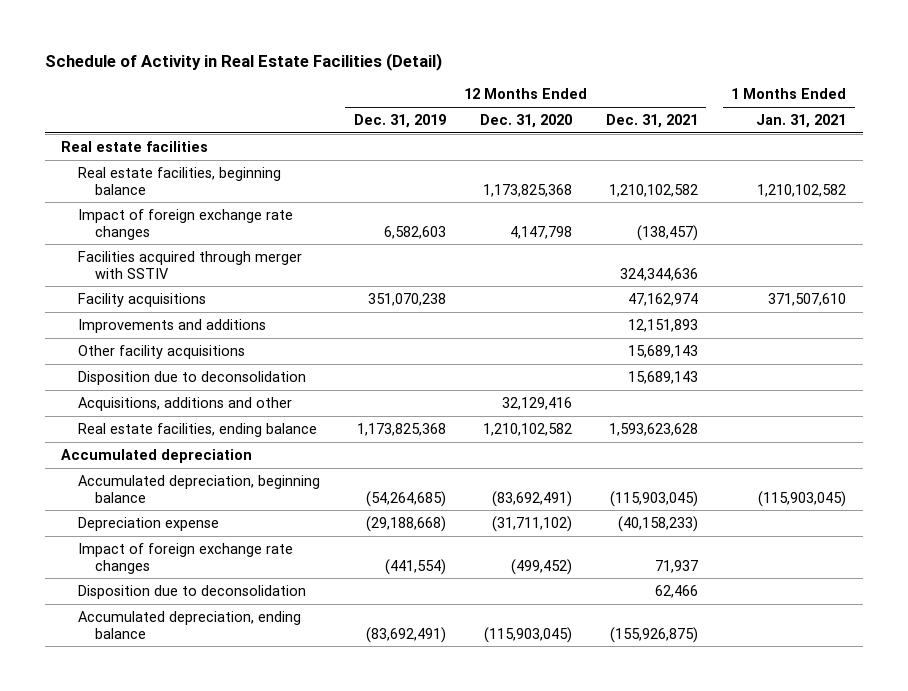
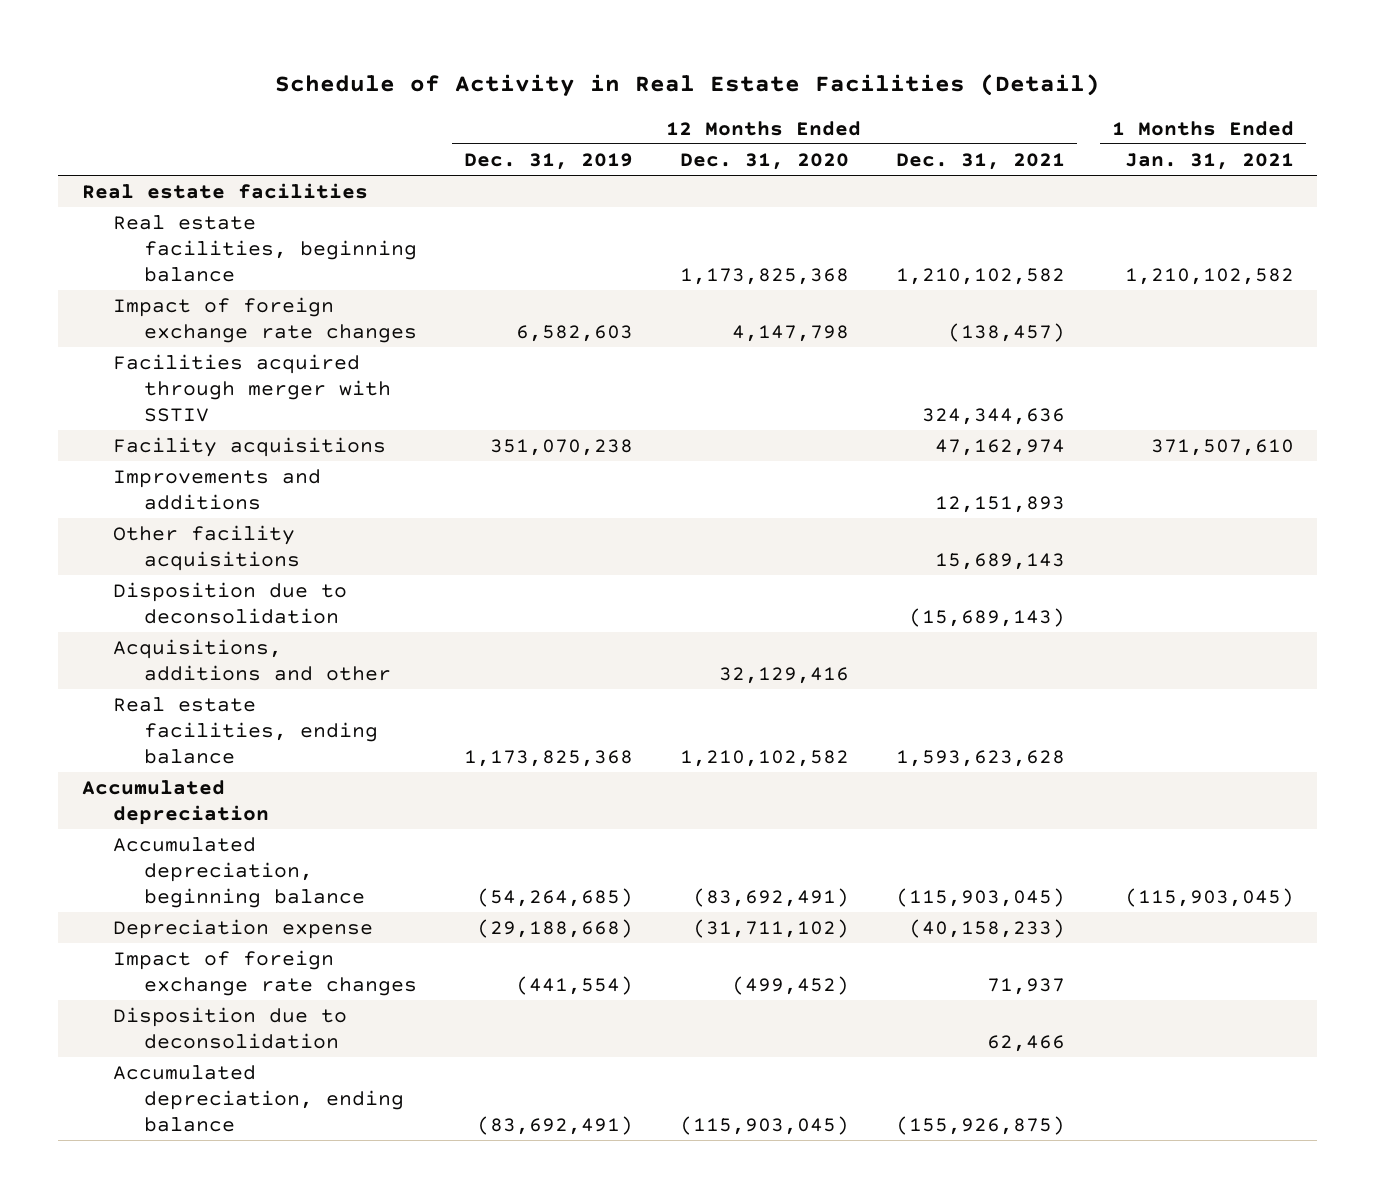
- Disposition due to deconsolidation | | | 15,689,143 |
+ Disposition due to deconsolidation | | | (15,689,143) |

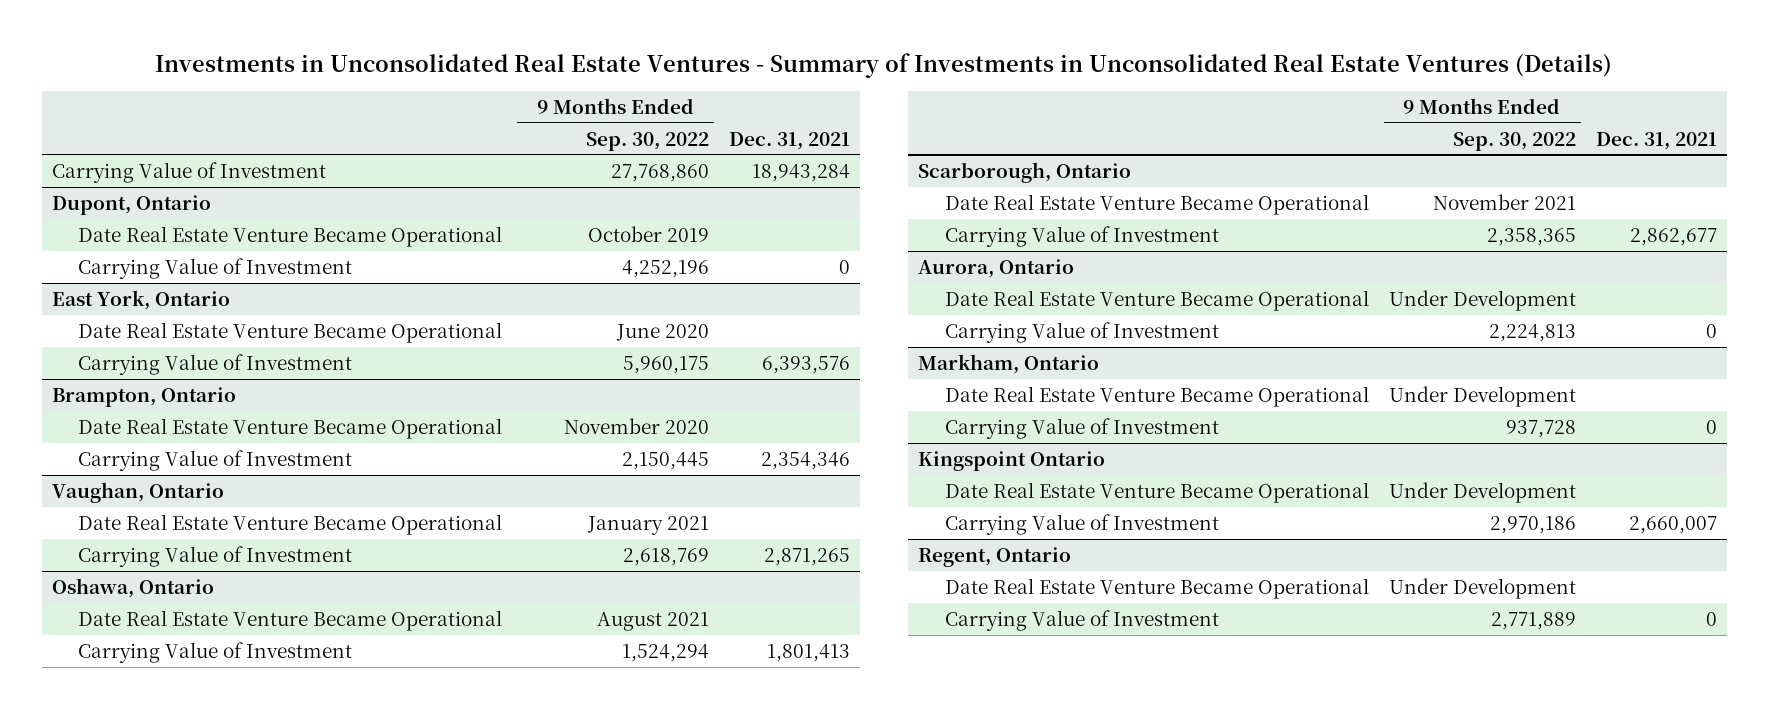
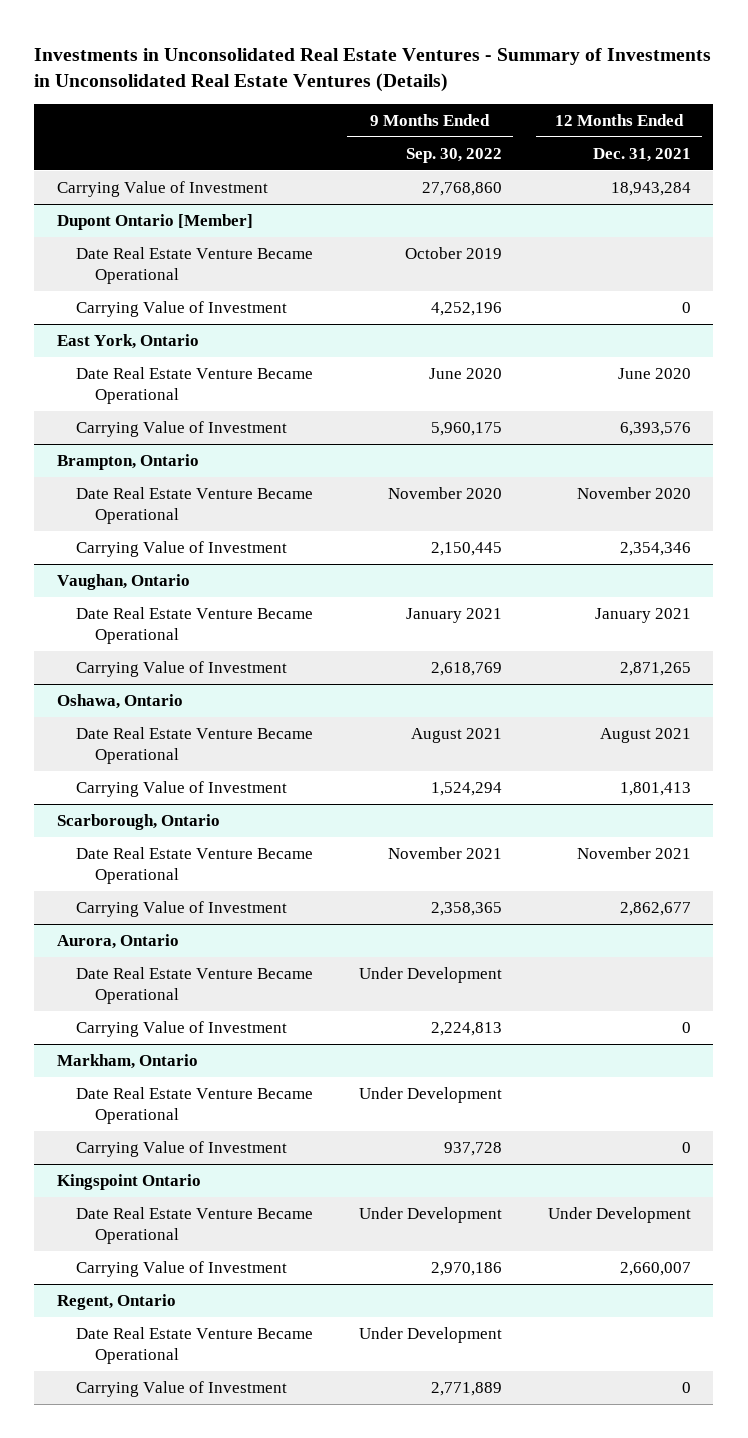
- | 9 Months Ended Sep. 30, 2022 | Dec. 31, 2021
+ | 9 Months Ended Sep. 30, 2022 | 12 Months Ended Dec. 31, 2021
- Dupont, Ontario
+ Dupont Ontario [Member]

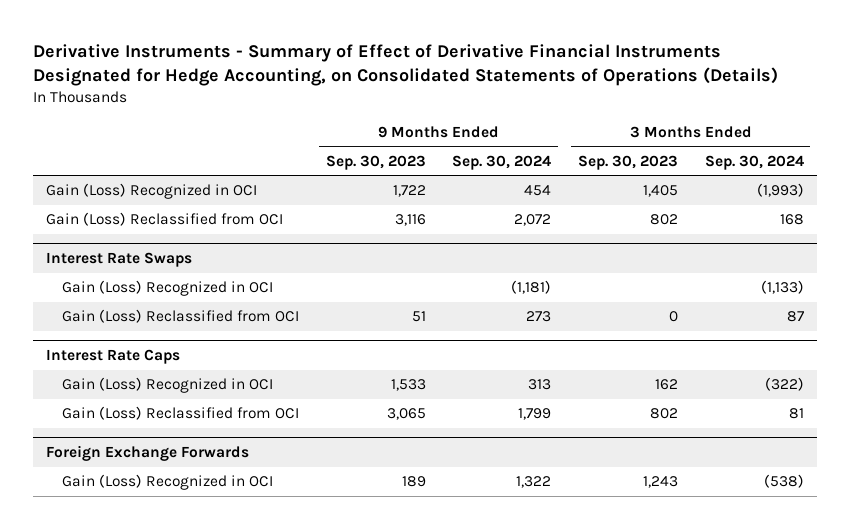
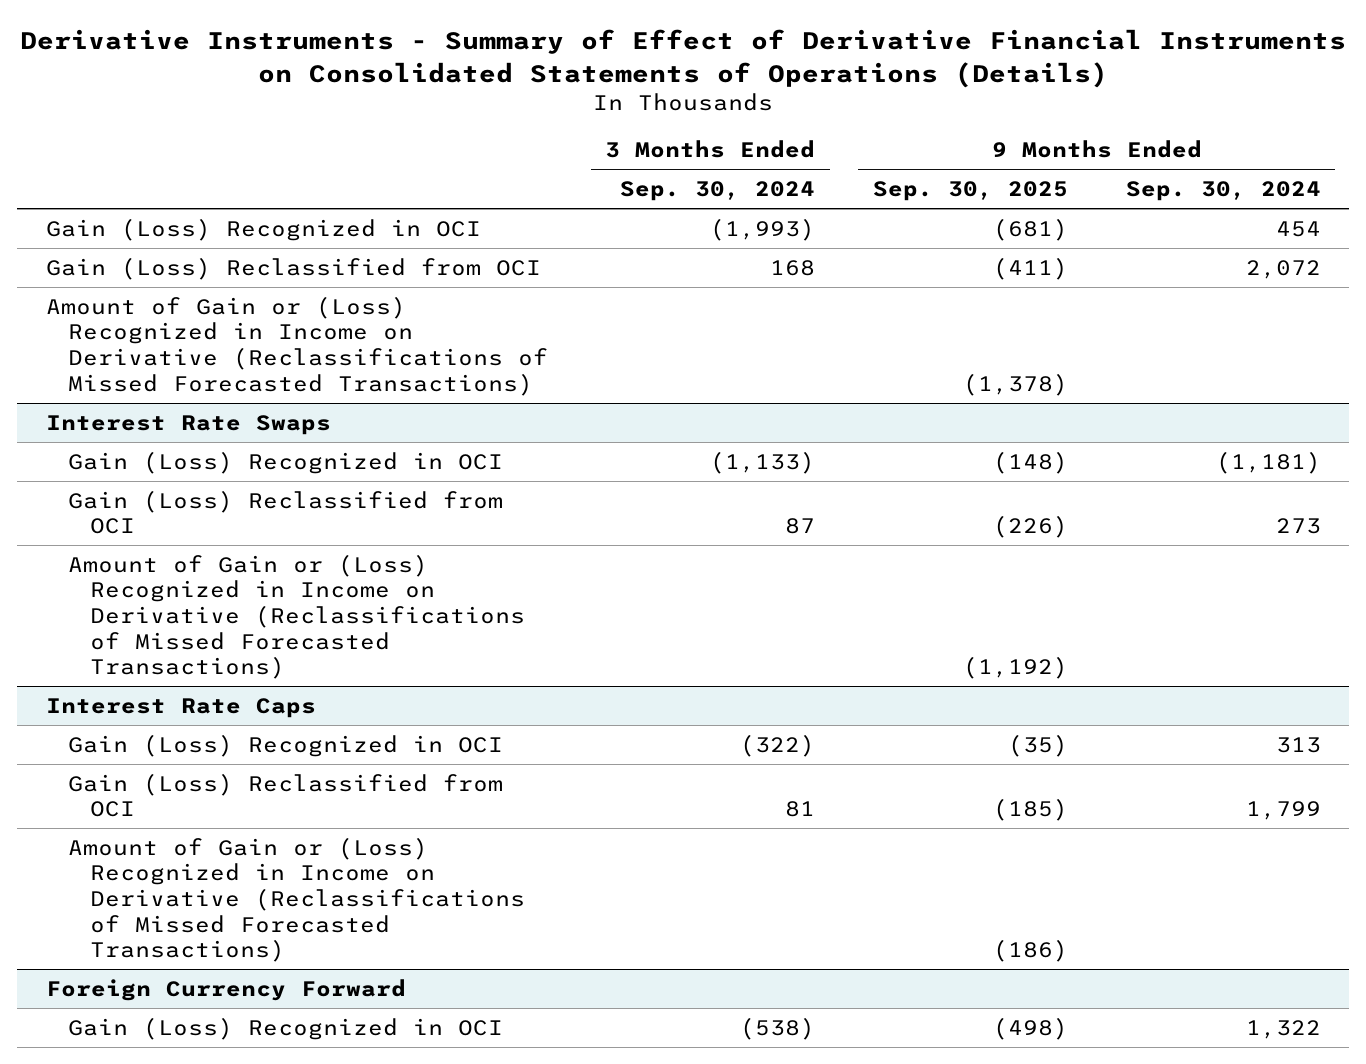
- Derivative Instruments - Summary of Effect of Derivative Financial Instruments Designated for Hedge Accounting, on Consolidated Statements of Operations (Details)
+ Derivative Instruments - Summary of Effect of Derivative Financial Instruments on Consolidated Statements of Operations (Details)
- | 9 Months Ended Sep. 30, 2023 | 9 Months Ended Sep. 30, 2024 | 3 Months Ended Sep. 30, 2023 | 3 Months Ended Sep. 30, 2024
+ | 3 Months Ended Sep. 30, 2024 | 9 Months Ended Sep. 30, 2025 | 9 Months Ended Sep. 30, 2024
+ Amount of Gain or (Loss) Recognized in Income on Derivative (Reclassifications of Missed Forecasted Transactions) | | (1,378) |
@ Interest Rate Swaps
+ Amount of Gain or (Loss) Recognized in Income on Derivative (Reclassifications of Missed Forecasted Transactions) | | (1,192) |
- Foreign Exchange Forwards
@ Interest Rate Caps
+ Amount of Gain or (Loss) Recognized in Income on Derivative (Reclassifications of Missed Forecasted Transactions) | | (186) |
+ Foreign Currency Forward

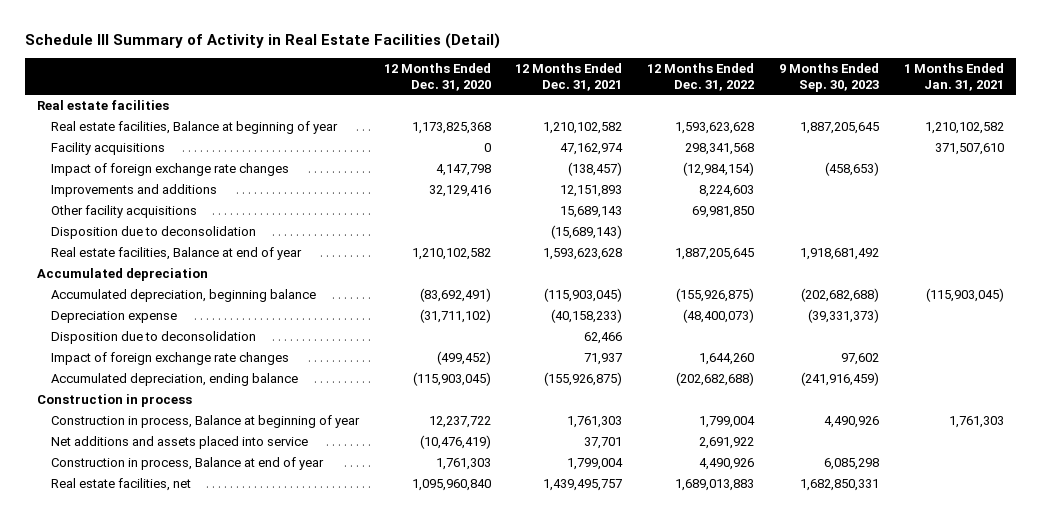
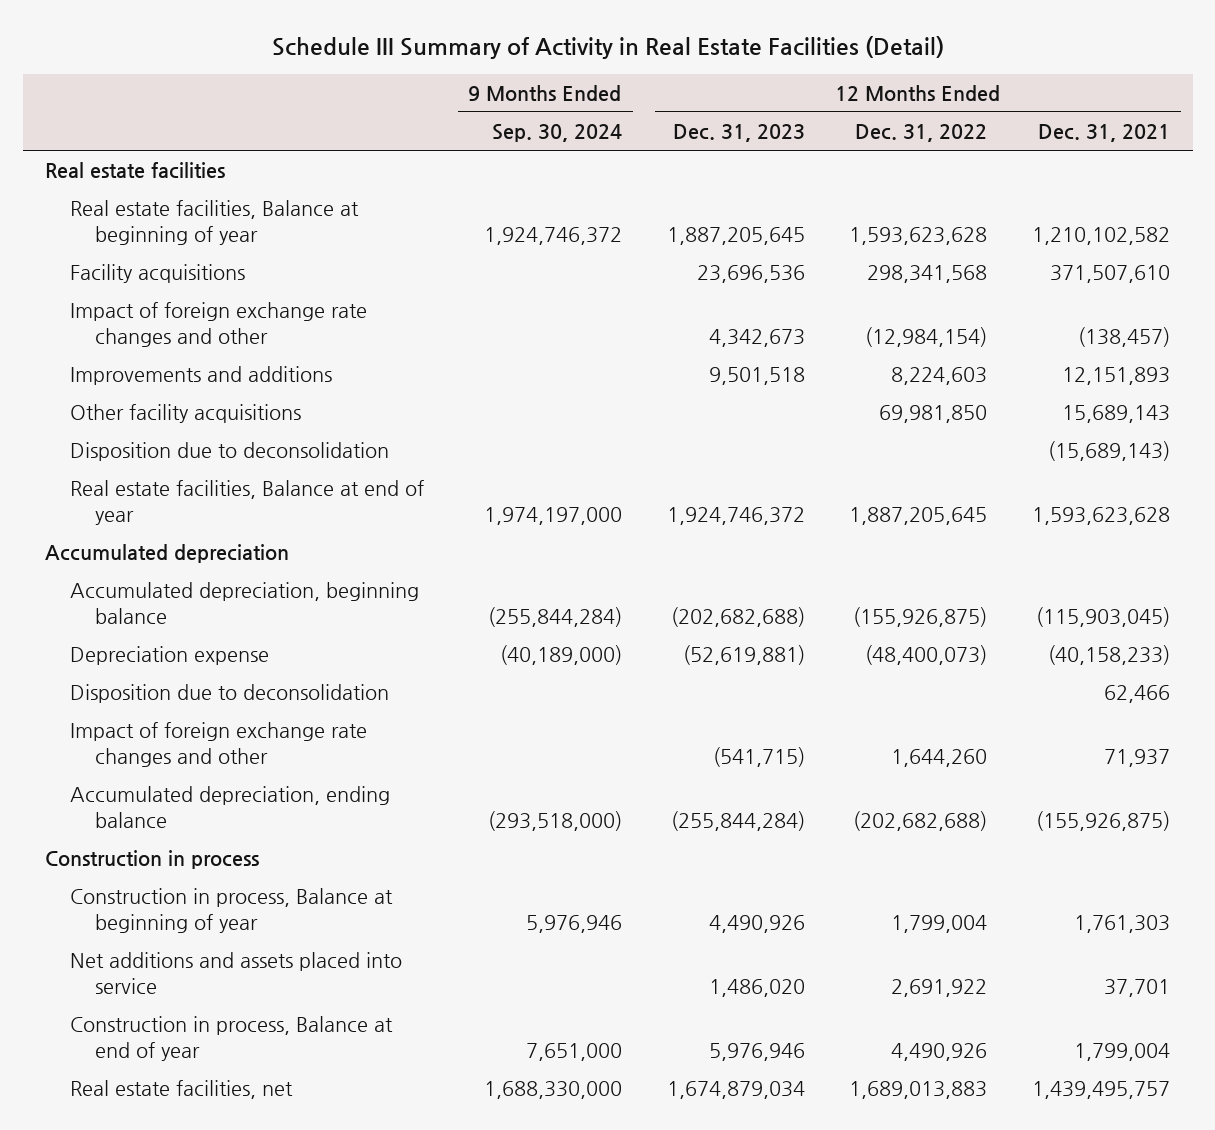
- | 12 Months Ended Dec. 31, 2020 | 12 Months Ended Dec. 31, 2021 | 12 Months Ended Dec. 31, 2022 | 9 Months Ended Sep. 30, 2023 | 1 Months Ended Jan. 31, 2021
+ | 9 Months Ended Sep. 30, 2024 | 12 Months Ended Dec. 31, 2023 | 12 Months Ended Dec. 31, 2022 | 12 Months Ended Dec. 31, 2021
- Facility acquisitions | 0 | 47,162,974 | 298,341,568 | | 371,507,610
- Impact of foreign exchange rate changes | 4,147,798 | (138,457) | (12,984,154) | (458,653) |
+ Facility acquisitions | | 23,696,536 | 298,341,568 | 371,507,610
+ Impact of foreign exchange rate changes and other | | 4,342,673 | (12,984,154) | (138,457)
- Impact of foreign exchange rate changes | (499,452) | 71,937 | 1,644,260 | 97,602 |
+ Impact of foreign exchange rate changes and other | | (541,715) | 1,644,260 | 71,937

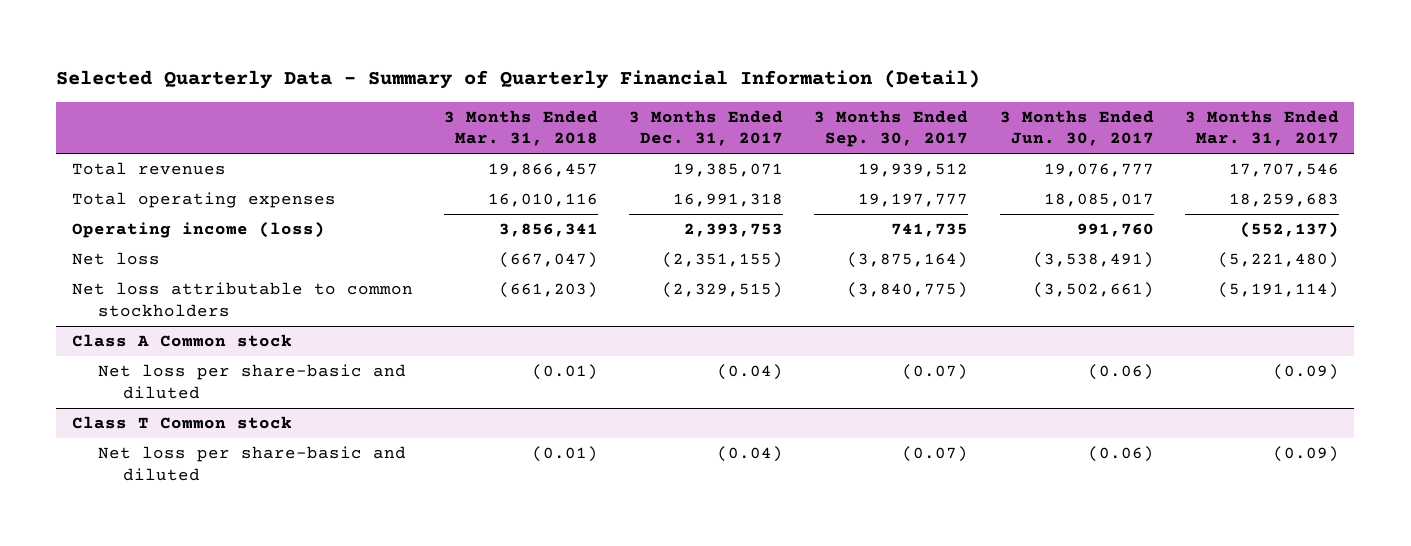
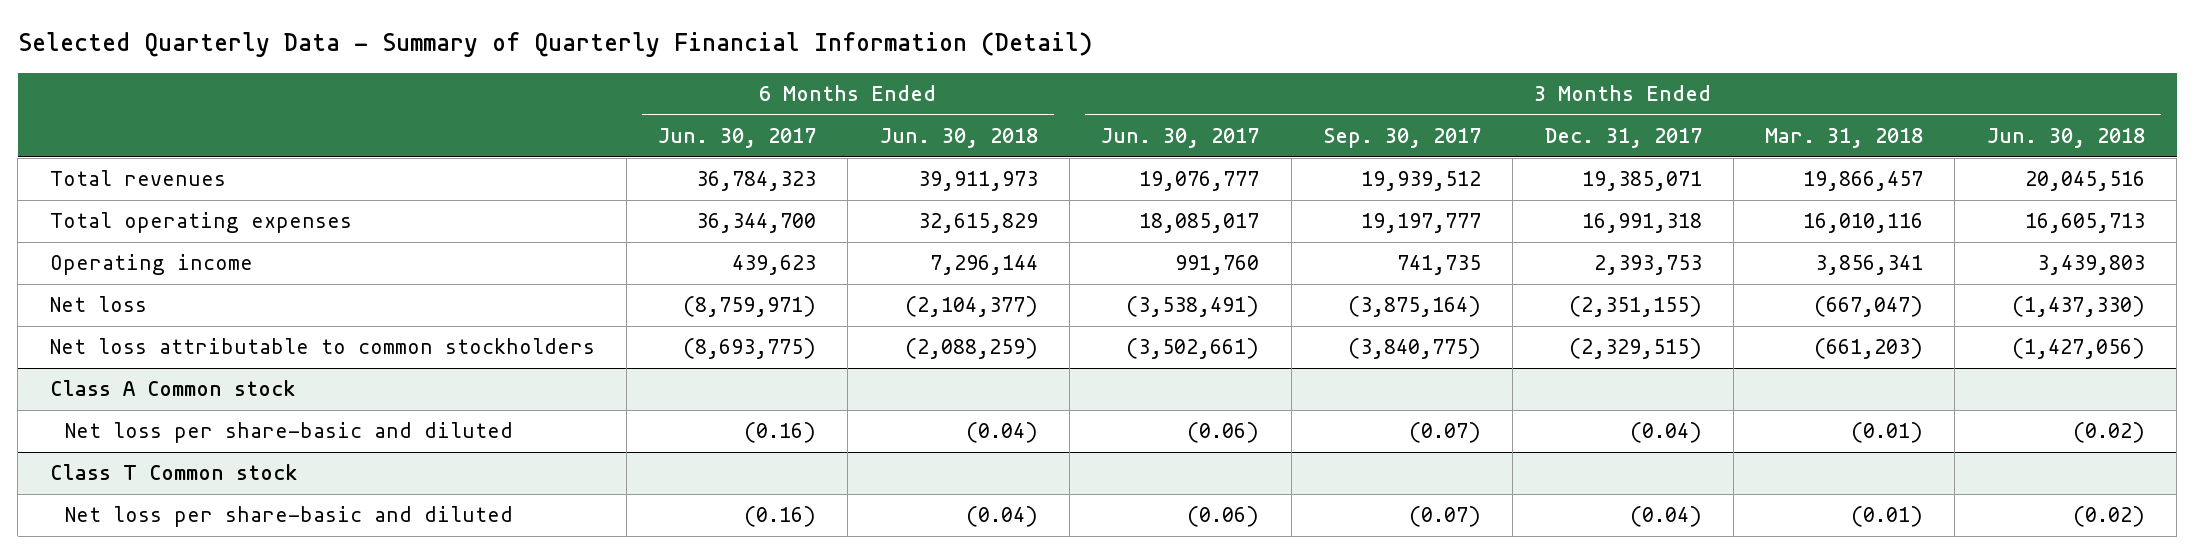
- | 3 Months Ended Mar. 31, 2018 | 3 Months Ended Dec. 31, 2017 | 3 Months Ended Sep. 30, 2017 | 3 Months Ended Jun. 30, 2017 | 3 Months Ended Mar. 31, 2017
+ | 6 Months Ended Jun. 30, 2017 | 6 Months Ended Jun. 30, 2018 | 3 Months Ended Jun. 30, 2017 | 3 Months Ended Sep. 30, 2017 | 3 Months Ended Dec. 31, 2017 | 3 Months Ended Mar. 31, 2018 | 3 Months Ended Jun. 30, 2018
- Operating income (loss) | 3,856,341 | 2,393,753 | 741,735 | 991,760 | (552,137)
+ Operating income | 439,623 | 7,296,144 | 991,760 | 741,735 | 2,393,753 | 3,856,341 | 3,439,803

